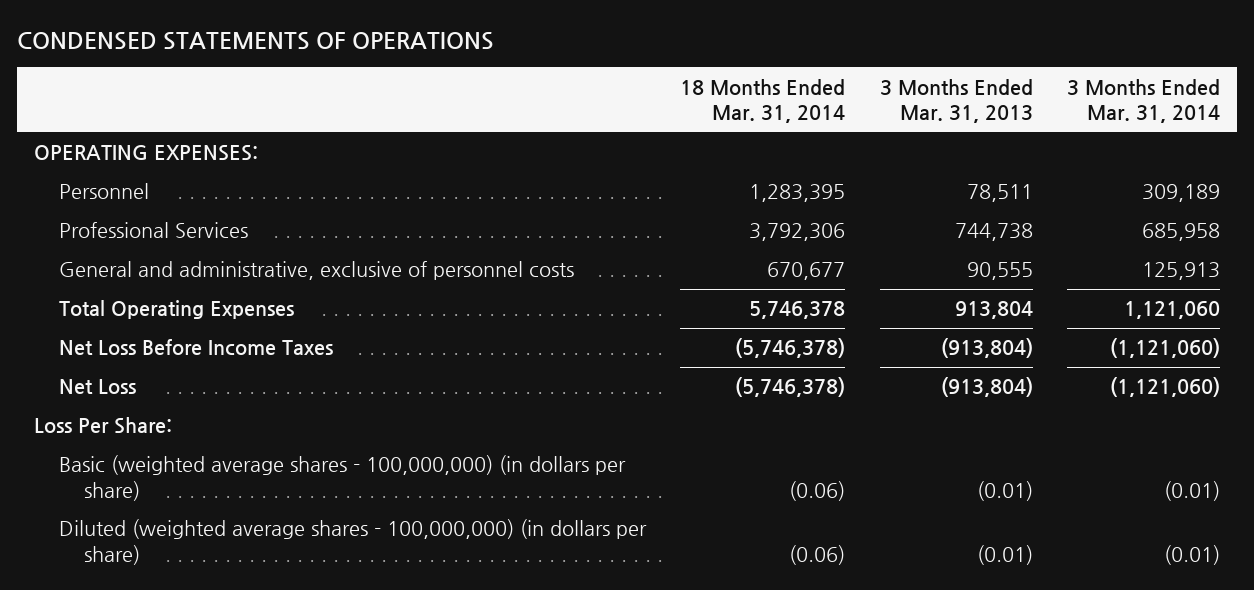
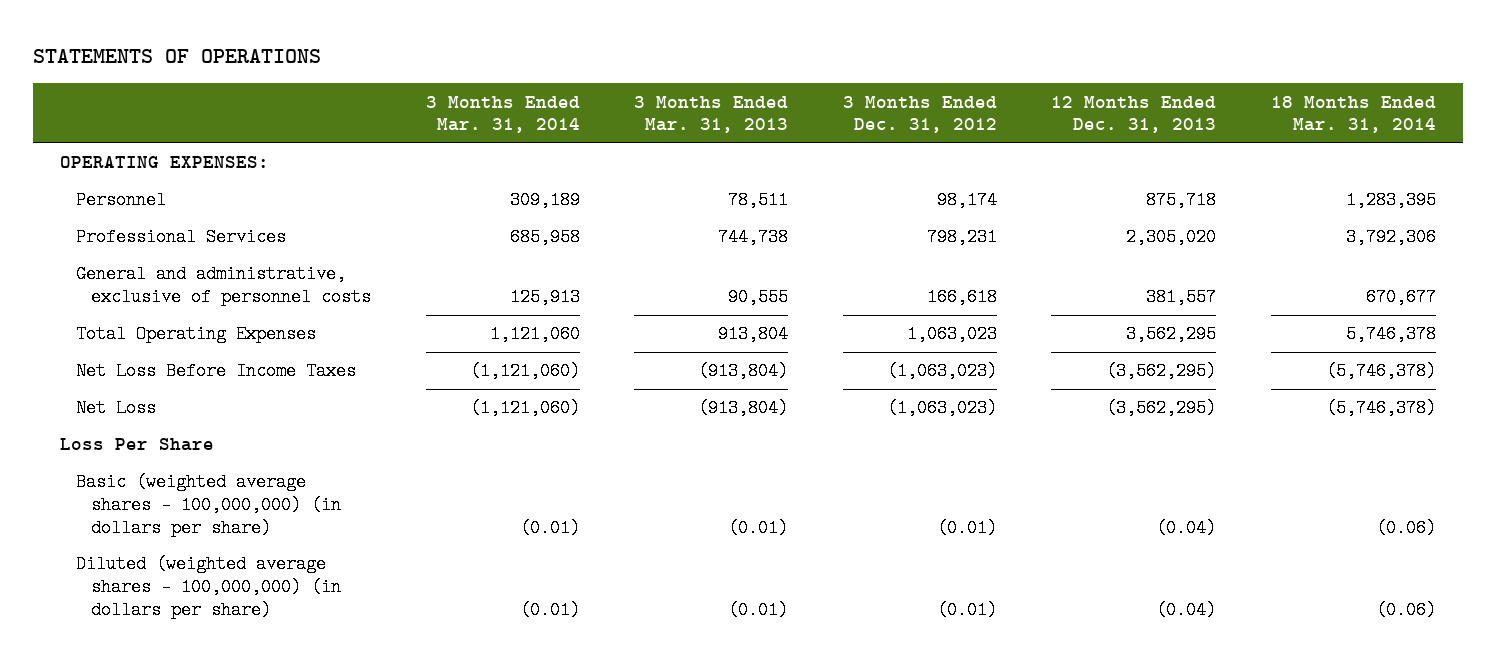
- CONDENSED STATEMENTS OF OPERATIONS
+ STATEMENTS OF OPERATIONS
- | 18 Months Ended Mar. 31, 2014 | 3 Months Ended Mar. 31, 2013 | 3 Months Ended Mar. 31, 2014
+ | 3 Months Ended Mar. 31, 2014 | 3 Months Ended Mar. 31, 2013 | 3 Months Ended Dec. 31, 2012 | 12 Months Ended Dec. 31, 2013 | 18 Months Ended Mar. 31, 2014
- Loss Per Share:
+ Loss Per Share

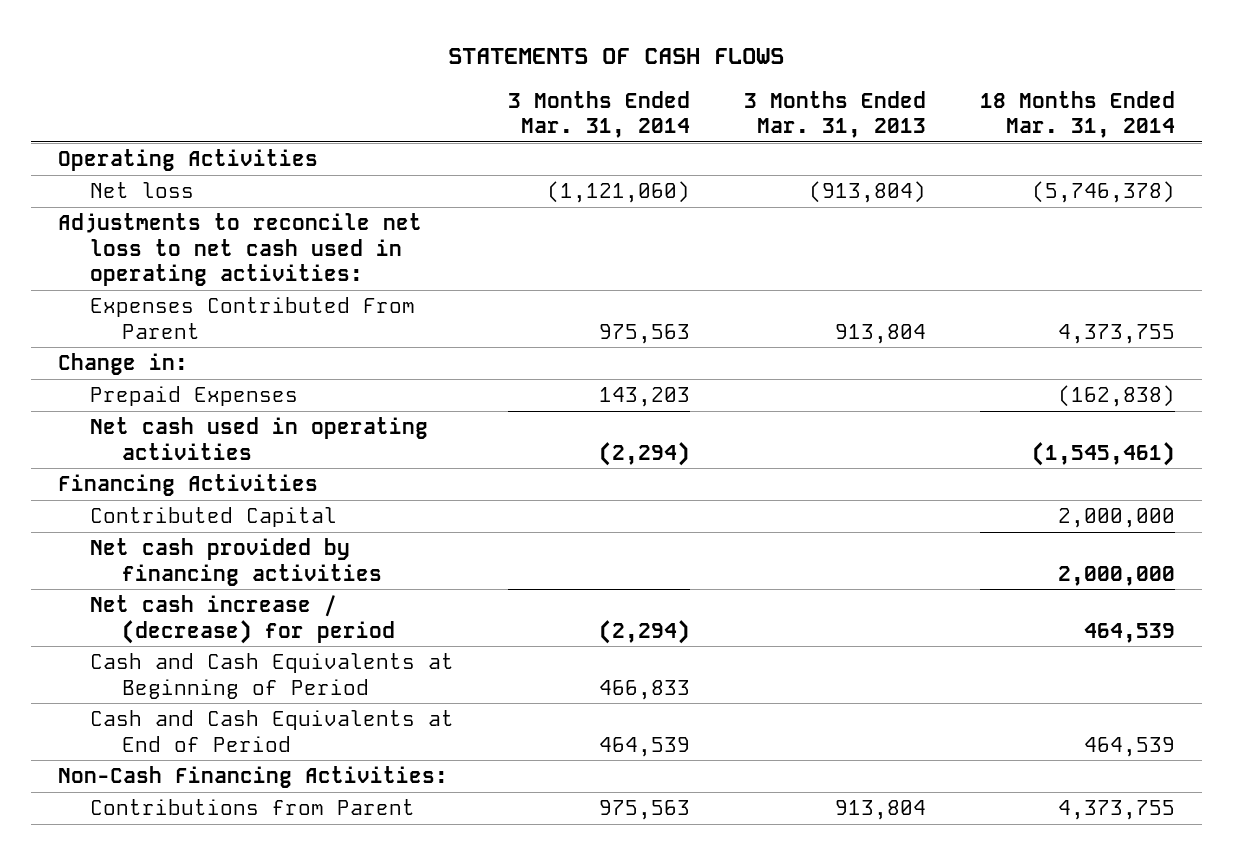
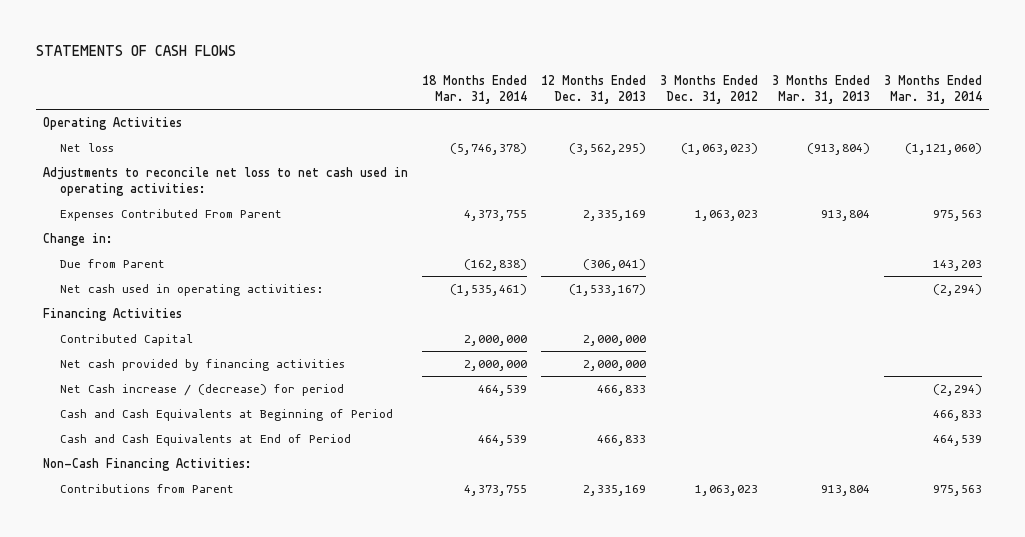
- | 3 Months Ended Mar. 31, 2014 | 3 Months Ended Mar. 31, 2013 | 18 Months Ended Mar. 31, 2014
+ | 18 Months Ended Mar. 31, 2014 | 12 Months Ended Dec. 31, 2013 | 3 Months Ended Dec. 31, 2012 | 3 Months Ended Mar. 31, 2013 | 3 Months Ended Mar. 31, 2014
- Prepaid Expenses | 143,203 | | (162,838)
- Net cash used in operating activities | (2,294) | | (1,545,461)
+ Due from Parent | (162,838) | (306,041) | | | 143,203
+ Net cash used in operating activities: | (1,535,461) | (1,533,167) | | | (2,294)
- Net cash increase / (decrease) for period | (2,294) | | 464,539
+ Net Cash increase / (decrease) for period | 464,539 | 466,833 | | | (2,294)

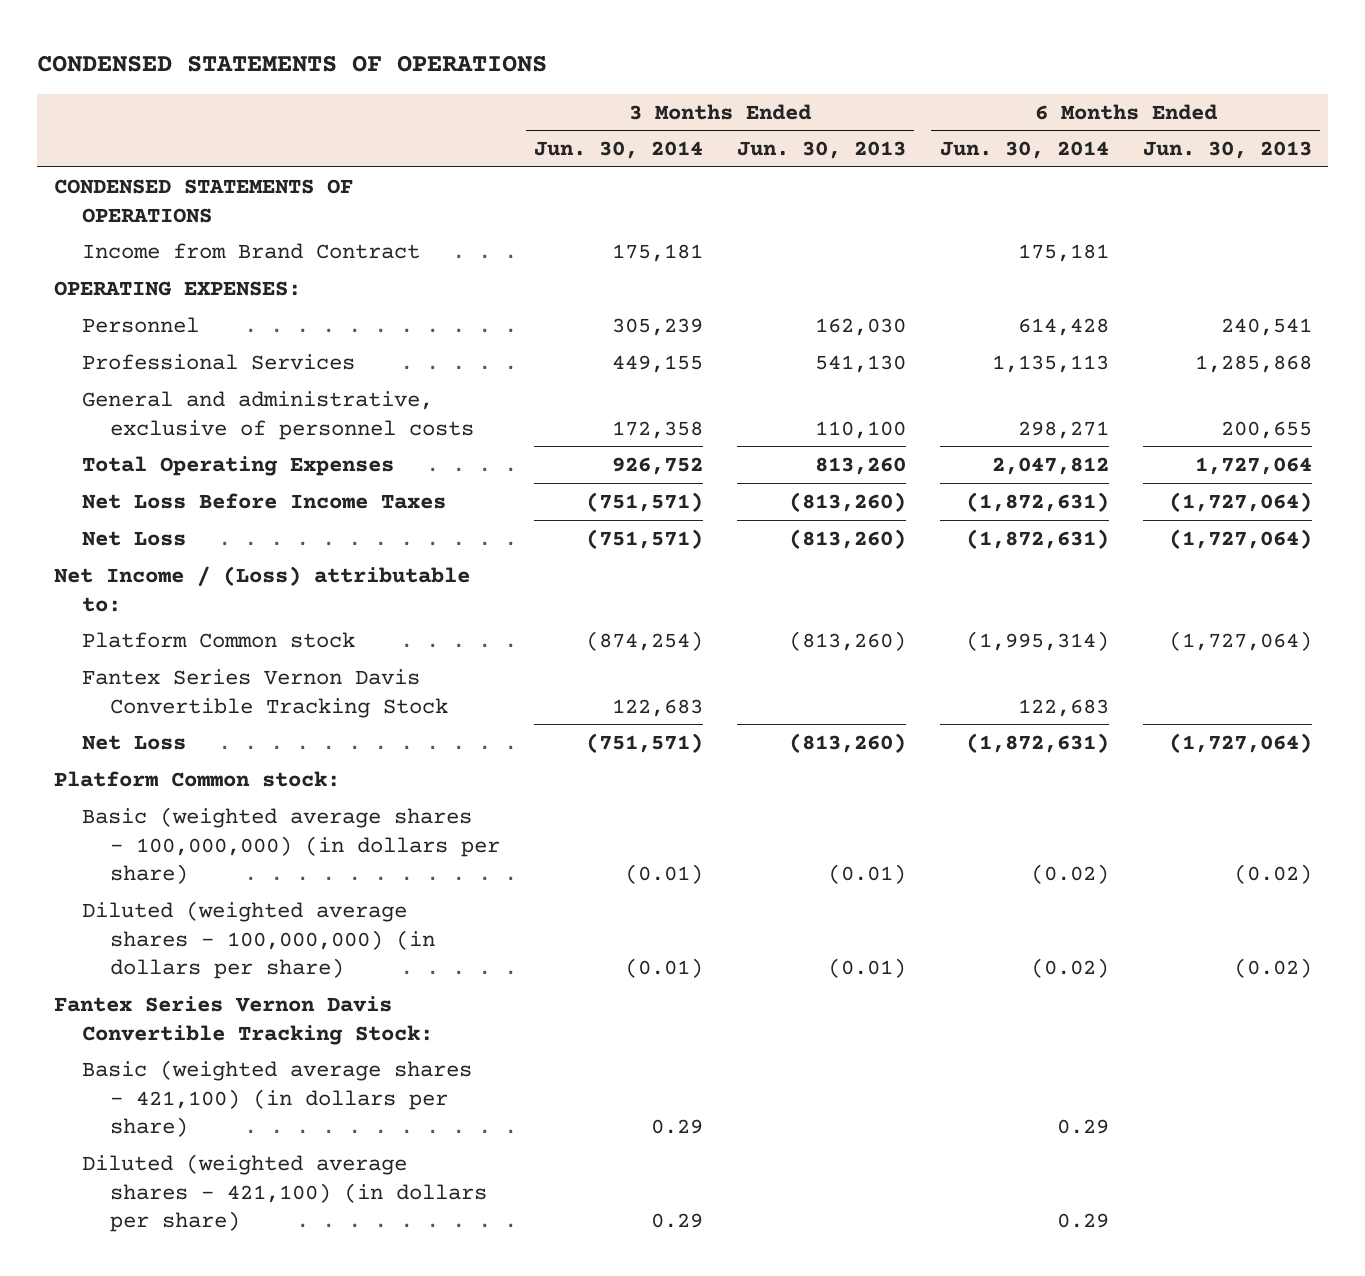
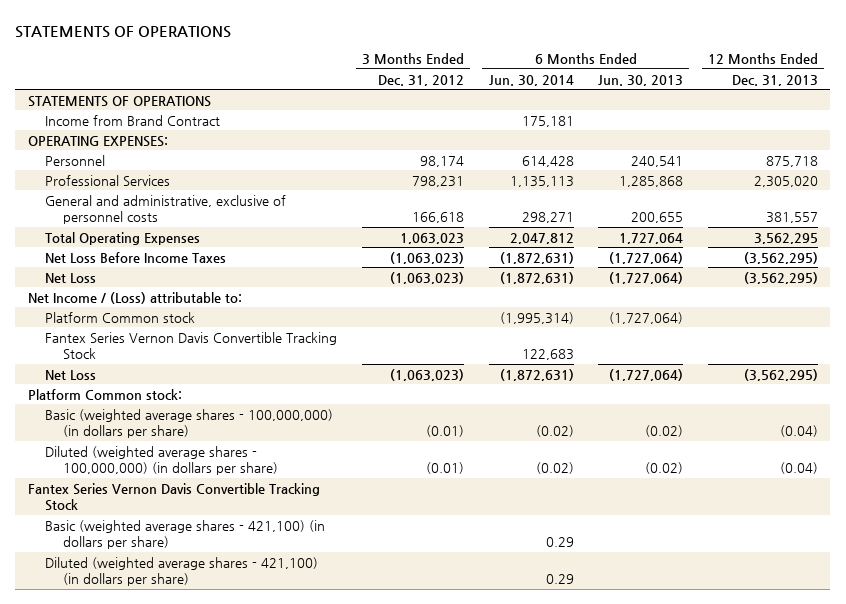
- CONDENSED STATEMENTS OF OPERATIONS
+ STATEMENTS OF OPERATIONS
- | 3 Months Ended Jun. 30, 2014 | 3 Months Ended Jun. 30, 2013 | 6 Months Ended Jun. 30, 2014 | 6 Months Ended Jun. 30, 2013
+ | 3 Months Ended Dec. 31, 2012 | 6 Months Ended Jun. 30, 2014 | 6 Months Ended Jun. 30, 2013 | 12 Months Ended Dec. 31, 2013
- CONDENSED STATEMENTS OF OPERATIONS
+ STATEMENTS OF OPERATIONS
- Fantex Series Vernon Davis Convertible Tracking Stock:
+ Fantex Series Vernon Davis Convertible Tracking Stock

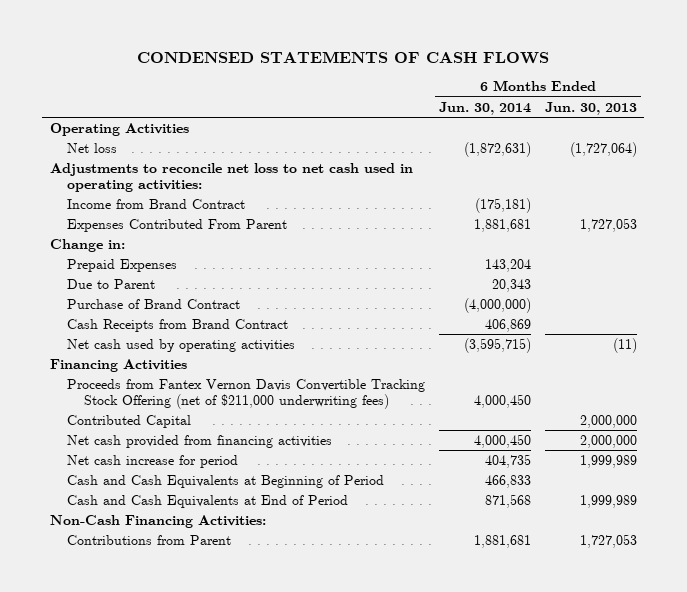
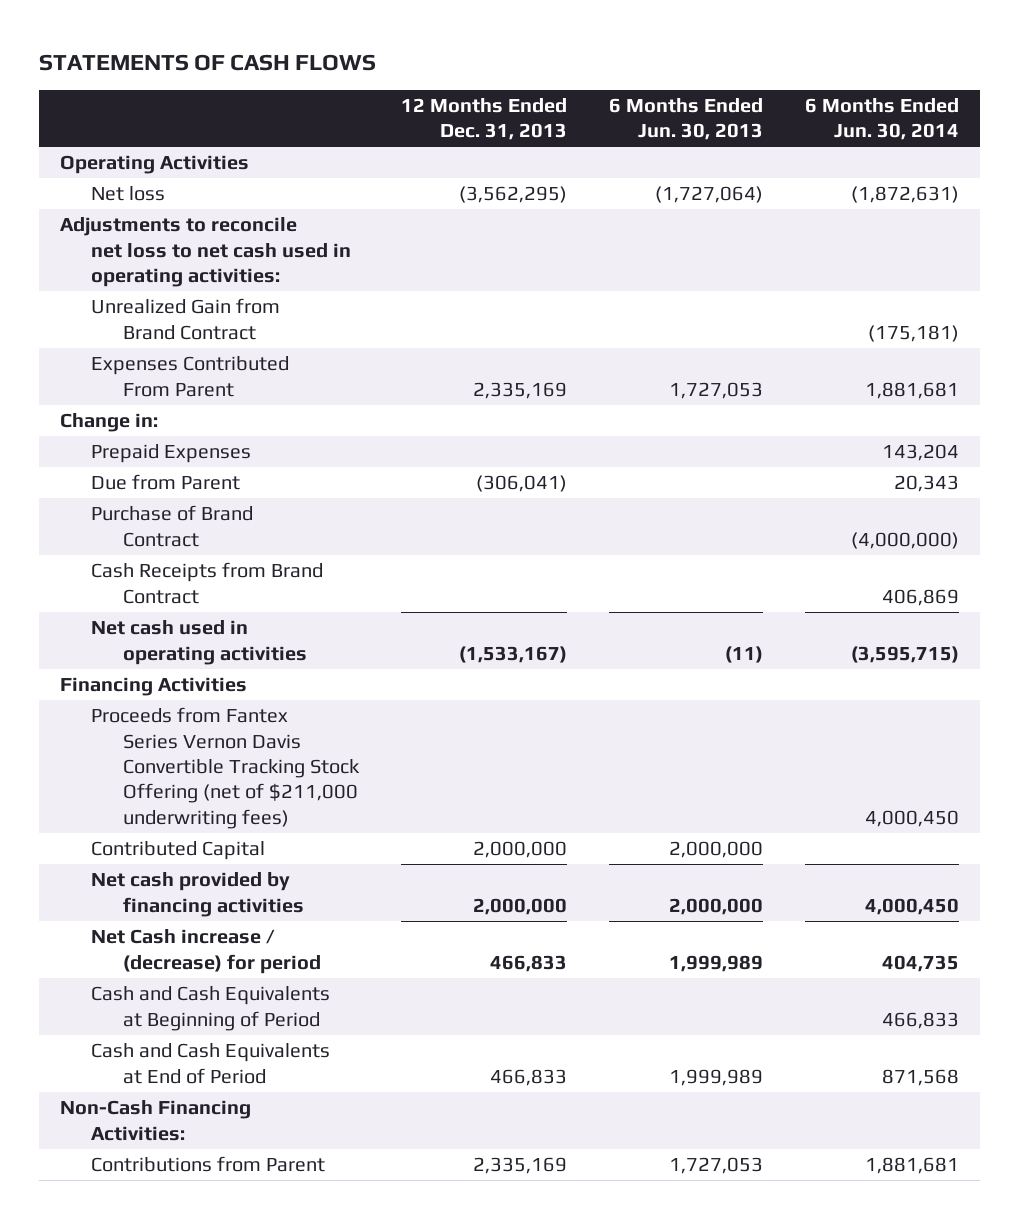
- CONDENSED STATEMENTS OF CASH FLOWS
+ STATEMENTS OF CASH FLOWS
- | 6 Months Ended Jun. 30, 2014 | 6 Months Ended Jun. 30, 2013
+ | 12 Months Ended Dec. 31, 2013 | 6 Months Ended Jun. 30, 2013 | 6 Months Ended Jun. 30, 2014
- Income from Brand Contract | (175,181) |
+ Unrealized Gain from Brand Contract | | | (175,181)
- Due to Parent | 20,343 |
+ Due from Parent | (306,041) | | 20,343
- Net cash used by operating activities | (3,595,715) | (11)
+ Net cash used in operating activities | (1,533,167) | (11) | (3,595,715)
- Proceeds from Fantex Vernon Davis Convertible Tracking Stock Offering (net of $211,000 underwriting fees) | 4,000,450 |
+ Proceeds from Fantex Series Vernon Davis Convertible Tracking Stock Offering (net of $211,000 underwriting fees) | | | 4,000,450
- Net cash provided from financing activities | 4,000,450 | 2,000,000
- Net cash increase for period | 404,735 | 1,999,989
+ Net cash provided by financing activities | 2,000,000 | 2,000,000 | 4,000,450
+ Net Cash increase / (decrease) for period | 466,833 | 1,999,989 | 404,735

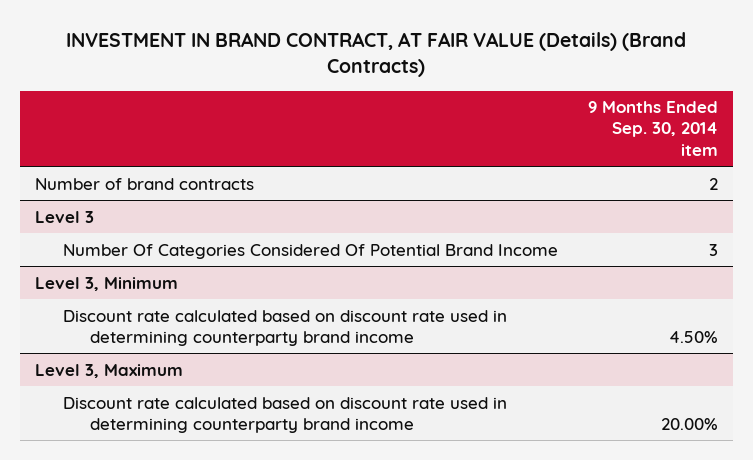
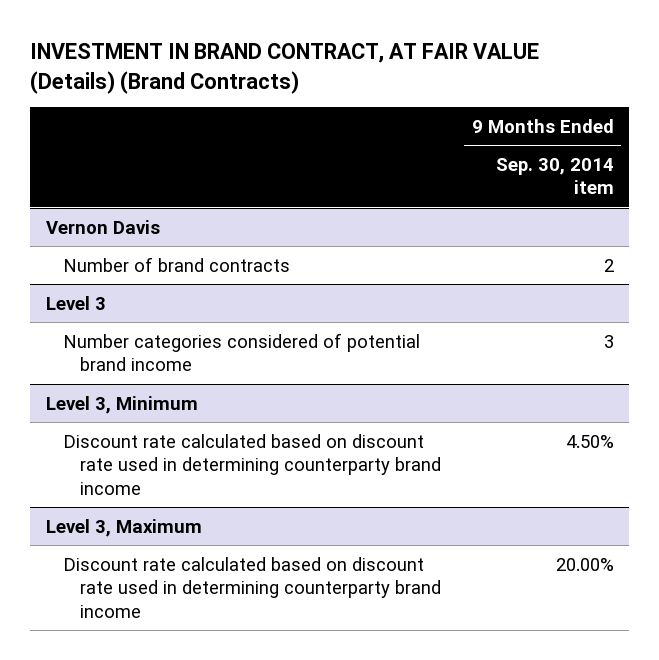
+ Vernon Davis
@ Level 3
- Number Of Categories Considered Of Potential Brand Income | 3
+ Number categories considered of potential brand income | 3

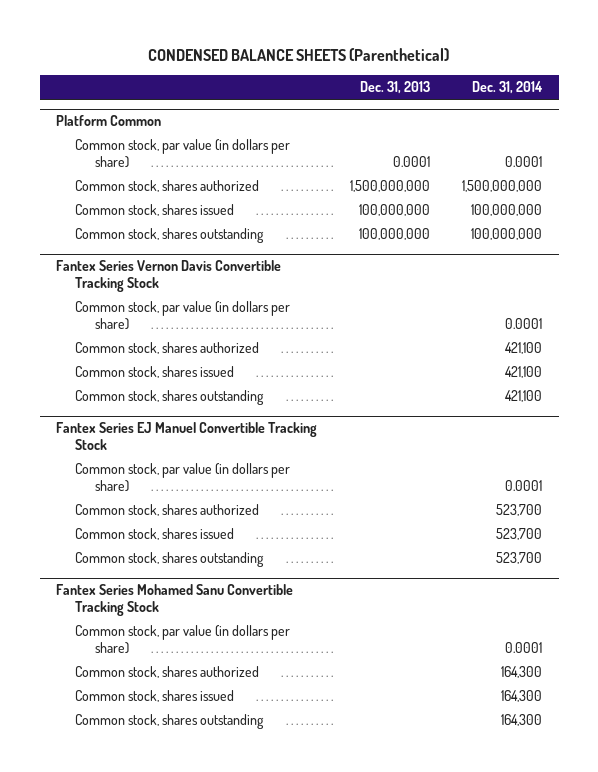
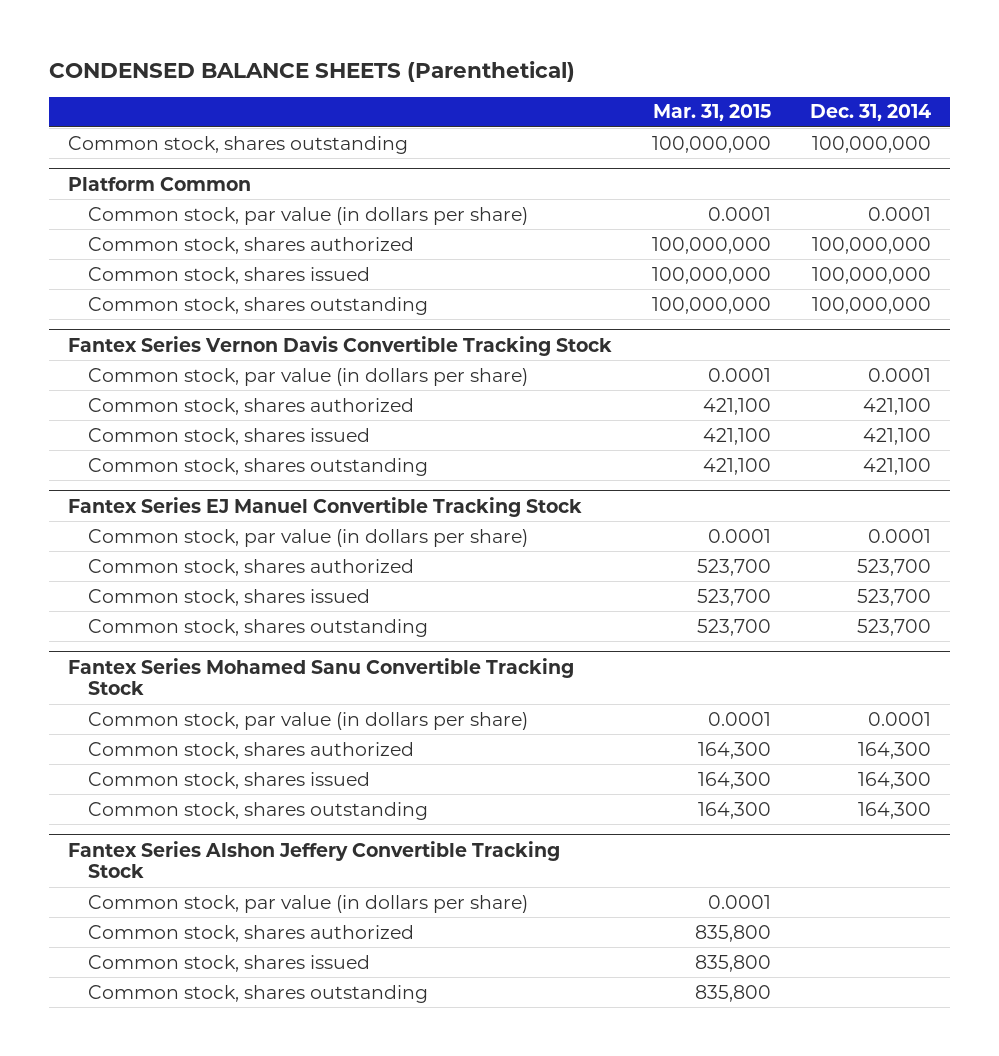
- | Dec. 31, 2013 | Dec. 31, 2014
+ | Mar. 31, 2015 | Dec. 31, 2014
+ Common stock, shares outstanding | 100,000,000 | 100,000,000
@ Platform Common
- Common stock, shares authorized | 1,500,000,000 | 1,500,000,000
+ Common stock, shares authorized | 100,000,000 | 100,000,000
+ Fantex Series Alshon Jeffery Convertible Tracking Stock
+ Common stock, par value (in dollars per share) | 0.0001 |
+ Common stock, shares authorized | 835,800 |
+ Common stock, shares issued | 835,800 |
+ Common stock, shares outstanding | 835,800 |

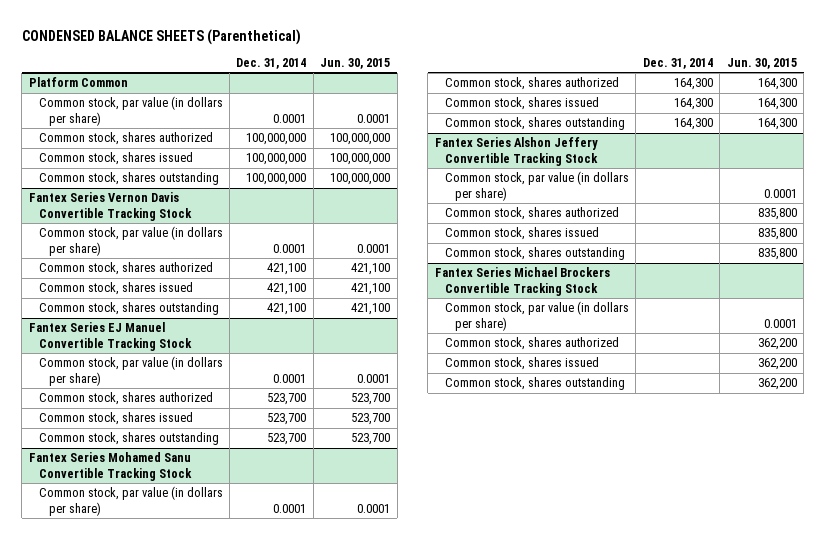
- | Mar. 31, 2015 | Dec. 31, 2014
+ | Dec. 31, 2014 | Jun. 30, 2015
- Common stock, shares outstanding | 100,000,000 | 100,000,000
+ Fantex Series Michael Brockers Convertible Tracking Stock
+ Common stock, par value (in dollars per share) | | 0.0001
+ Common stock, shares authorized | | 362,200
+ Common stock, shares issued | | 362,200
+ Common stock, shares outstanding | | 362,200

